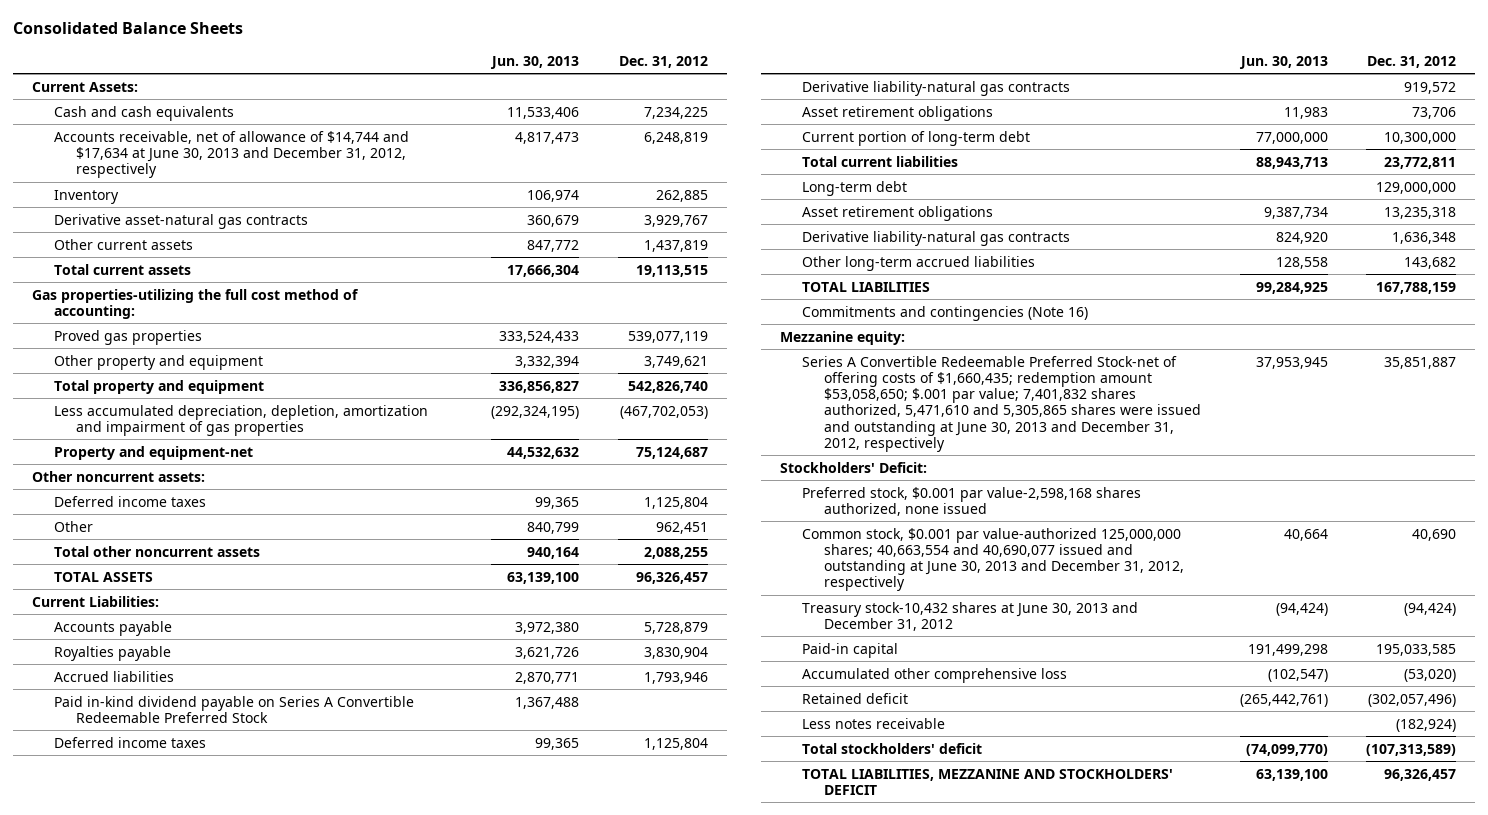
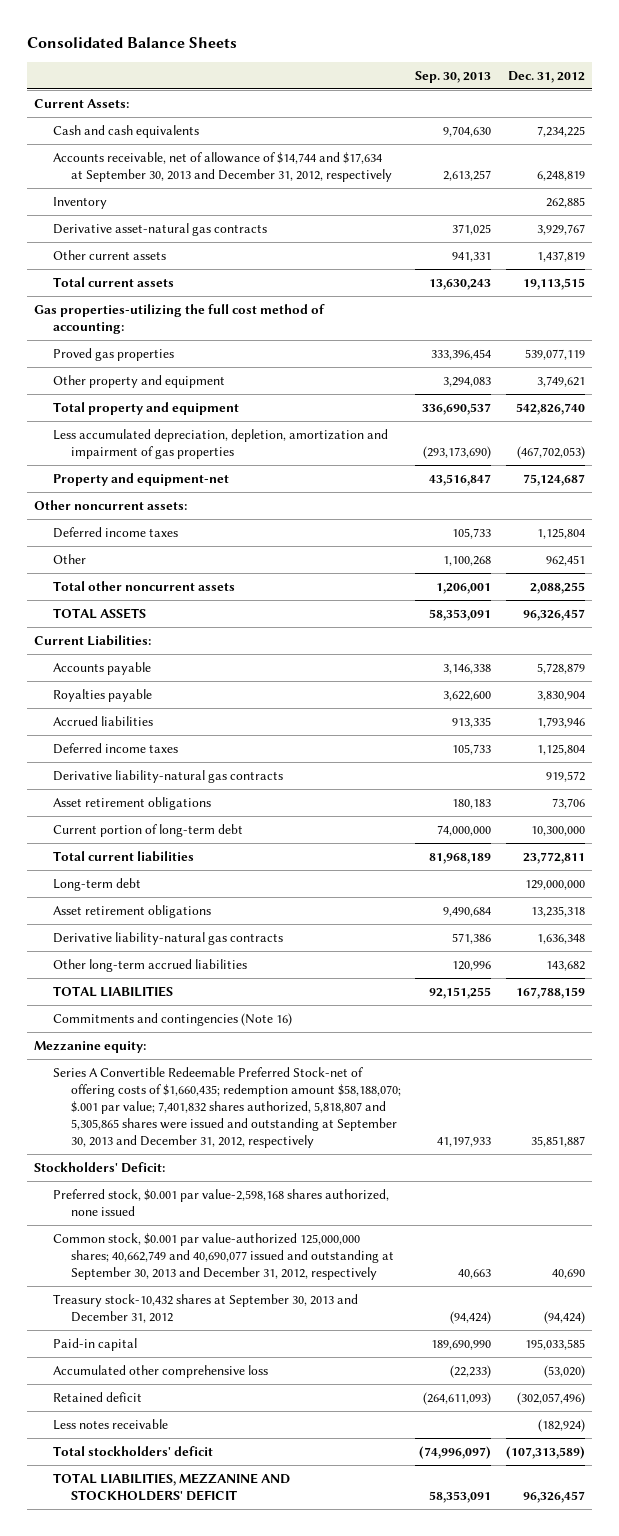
- | Jun. 30, 2013 | Dec. 31, 2012
+ | Sep. 30, 2013 | Dec. 31, 2012
- Accounts receivable, net of allowance of $14,744 and $17,634 at June 30, 2013 and December 31, 2012, respectively | 4,817,473 | 6,248,819
+ Accounts receivable, net of allowance of $14,744 and $17,634 at September 30, 2013 and December 31, 2012, respectively | 2,613,257 | 6,248,819
- Paid in-kind dividend payable on Series A Convertible Redeemable Preferred Stock | 1,367,488 |
- Series A Convertible Redeemable Preferred Stock-net of offering costs of $1,660,435; redemption amount $53,058,650; $.001 par value; 7,401,832 shares authorized, 5,471,610 and 5,305,865 shares were issued and outstanding at June 30, 2013 and December 31, 2012, respectively | 37,953,945 | 35,851,887
+ Series A Convertible Redeemable Preferred Stock-net of offering costs of $1,660,435; redemption amount $58,188,070; $.001 par value; 7,401,832 shares authorized, 5,818,807 and 5,305,865 shares were issued and outstanding at September 30, 2013 and December 31, 2012, respectively | 41,197,933 | 35,851,887
- Common stock, $0.001 par value-authorized 125,000,000 shares; 40,663,554 and 40,690,077 issued and outstanding at June 30, 2013 and December 31, 2012, respectively | 40,664 | 40,690
- Treasury stock-10,432 shares at June 30, 2013 and December 31, 2012 | (94,424) | (94,424)
+ Common stock, $0.001 par value-authorized 125,000,000 shares; 40,662,749 and 40,690,077 issued and outstanding at September 30, 2013 and December 31, 2012, respectively | 40,663 | 40,690
+ Treasury stock-10,432 shares at September 30, 2013 and December 31, 2012 | (94,424) | (94,424)

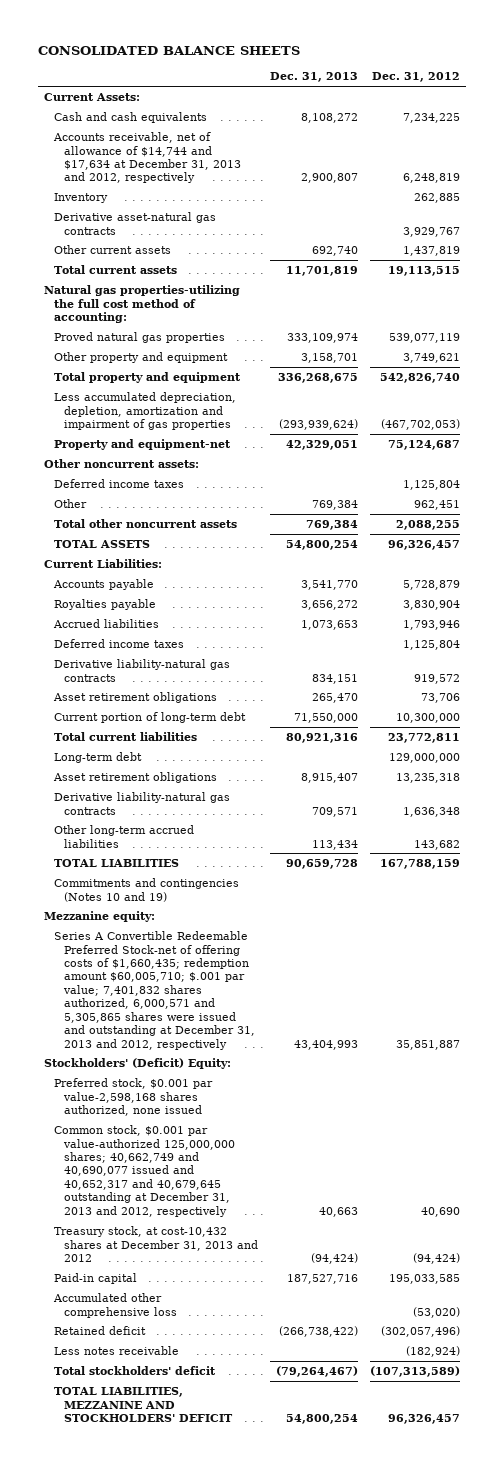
- Consolidated Balance Sheets
+ CONSOLIDATED BALANCE SHEETS
- | Sep. 30, 2013 | Dec. 31, 2012
+ | Dec. 31, 2013 | Dec. 31, 2012
- Accounts receivable, net of allowance of $14,744 and $17,634 at September 30, 2013 and December 31, 2012, respectively | 2,613,257 | 6,248,819
+ Accounts receivable, net of allowance of $14,744 and $17,634 at December 31, 2013 and 2012, respectively | 2,900,807 | 6,248,819
- Gas properties-utilizing the full cost method of accounting:
- Proved gas properties | 333,396,454 | 539,077,119
+ Natural gas properties-utilizing the full cost method of accounting:
+ Proved natural gas properties | 333,109,974 | 539,077,119
- Commitments and contingencies (Note 16)
+ Commitments and contingencies (Notes 10 and 19)
- Series A Convertible Redeemable Preferred Stock-net of offering costs of $1,660,435; redemption amount $58,188,070; $.001 par value; 7,401,832 shares authorized, 5,818,807 and 5,305,865 shares were issued and outstanding at September 30, 2013 and December 31, 2012, respectively | 41,197,933 | 35,851,887
- Stockholders' Deficit:
+ Series A Convertible Redeemable Preferred Stock-net of offering costs of $1,660,435; redemption amount $60,005,710; $.001 par value; 7,401,832 shares authorized, 6,000,571 and 5,305,865 shares were issued and outstanding at December 31, 2013 and 2012, respectively | 43,404,993 | 35,851,887
+ Stockholders' (Deficit) Equity:
- Common stock, $0.001 par value-authorized 125,000,000 shares; 40,662,749 and 40,690,077 issued and outstanding at September 30, 2013 and December 31, 2012, respectively | 40,663 | 40,690
- Treasury stock-10,432 shares at September 30, 2013 and December 31, 2012 | (94,424) | (94,424)
+ Common stock, $0.001 par value-authorized 125,000,000 shares; 40,662,749 and 40,690,077 issued and 40,652,317 and 40,679,645 outstanding at December 31, 2013 and 2012, respectively | 40,663 | 40,690
+ Treasury stock, at cost-10,432 shares at December 31, 2013 and 2012 | (94,424) | (94,424)

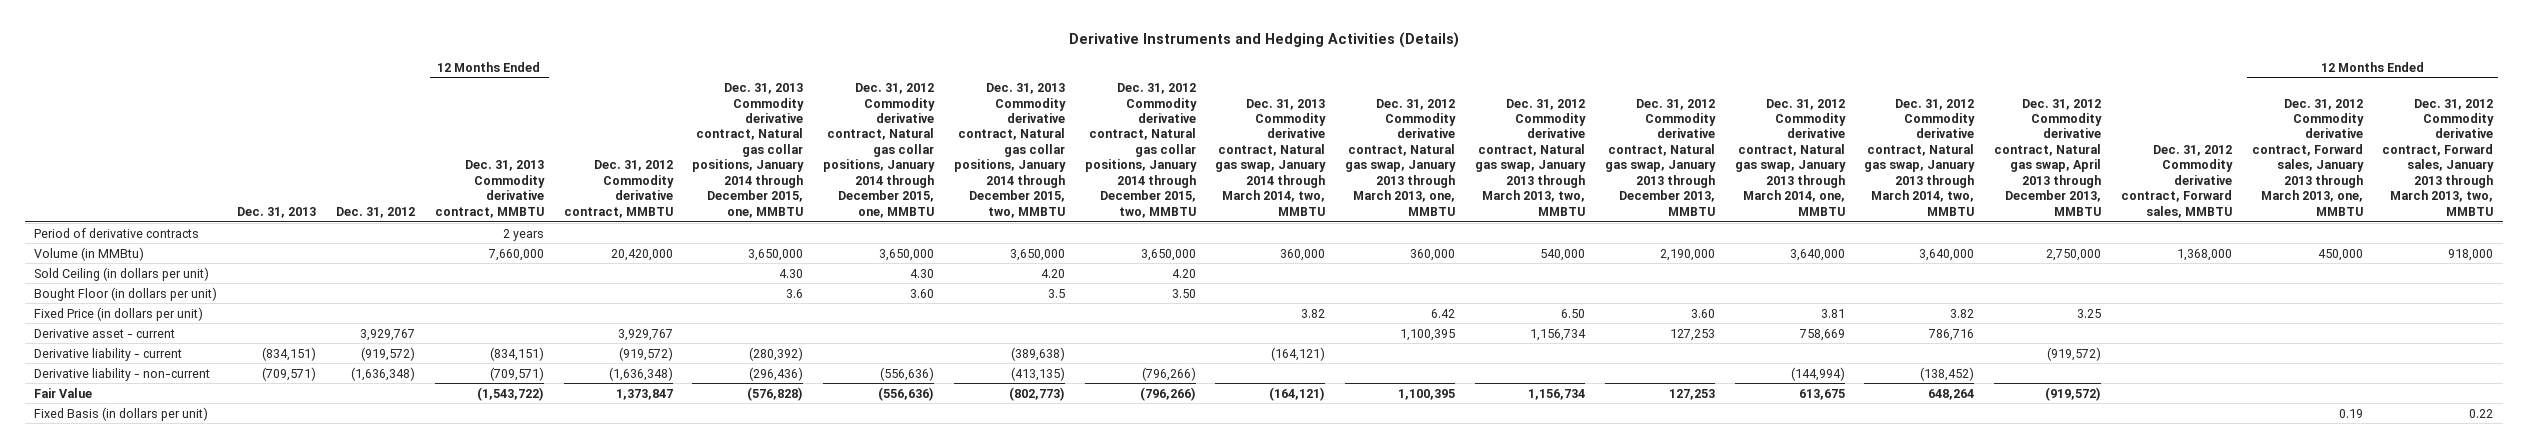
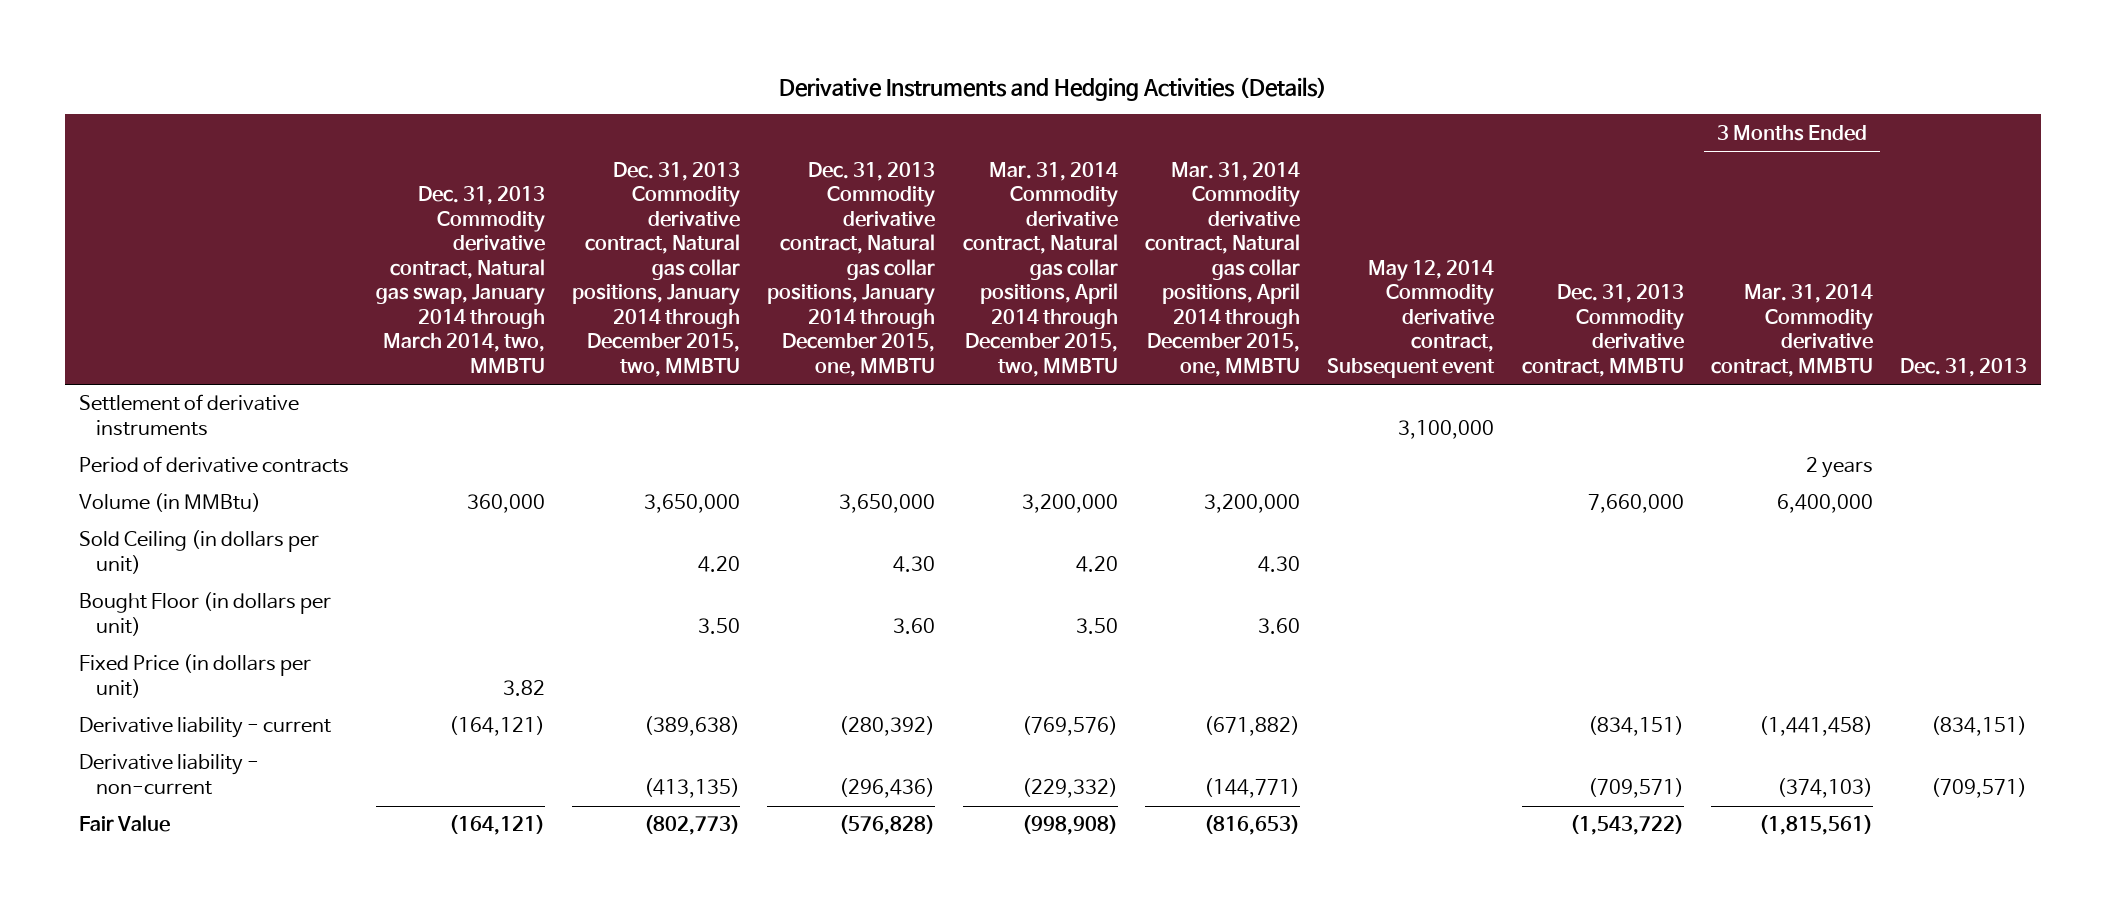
- | Dec. 31, 2013 | Dec. 31, 2012 | 12 Months Ended Dec. 31, 2013 Commodity derivative contract, MMBTU | Dec. 31, 2012 Commodity derivative contract, MMBTU | Dec. 31, 2013 Commodity derivative contract, Natural gas collar positions, January 2014 through December 2015, one, MMBTU | Dec. 31, 2012 Commodity derivative contract, Natural gas collar positions, January 2014 through December 2015, one, MMBTU | Dec. 31, 2013 Commodity derivative contract, Natural gas collar positions, January 2014 through December 2015, two, MMBTU | Dec. 31, 2012 Commodity derivative contract, Natural gas collar positions, January 2014 through December 2015, two, MMBTU | Dec. 31, 2013 Commodity derivative contract, Natural gas swap, January 2014 through March 2014, two, MMBTU | Dec. 31, 2012 Commodity derivative contract, Natural gas swap, January 2013 through March 2013, one, MMBTU | Dec. 31, 2012 Commodity derivative contract, Natural gas swap, January 2013 through March 2013, two, MMBTU | Dec. 31, 2012 Commodity derivative contract, Natural gas swap, January 2013 through December 2013, MMBTU | Dec. 31, 2012 Commodity derivative contract, Natural gas swap, January 2013 through March 2014, one, MMBTU | Dec. 31, 2012 Commodity derivative contract, Natural gas swap, January 2013 through March 2014, two, MMBTU | Dec. 31, 2012 Commodity derivative contract, Natural gas swap, April 2013 through December 2013, MMBTU | Dec. 31, 2012 Commodity derivative contract, Forward sales, MMBTU | 12 Months Ended Dec. 31, 2012 Commodity derivative contract, Forward sales, January 2013 through March 2013, one, MMBTU | 12 Months Ended Dec. 31, 2012 Commodity derivative contract, Forward sales, January 2013 through March 2013, two, MMBTU
+ | Dec. 31, 2013 Commodity derivative contract, Natural gas swap, January 2014 through March 2014, two, MMBTU | Dec. 31, 2013 Commodity derivative contract, Natural gas collar positions, January 2014 through December 2015, two, MMBTU | Dec. 31, 2013 Commodity derivative contract, Natural gas collar positions, January 2014 through December 2015, one, MMBTU | Mar. 31, 2014 Commodity derivative contract, Natural gas collar positions, April 2014 through December 2015, two, MMBTU | Mar. 31, 2014 Commodity derivative contract, Natural gas collar positions, April 2014 through December 2015, one, MMBTU | May 12, 2014 Commodity derivative contract, Subsequent event | Dec. 31, 2013 Commodity derivative contract, MMBTU | 3 Months Ended Mar. 31, 2014 Commodity derivative contract, MMBTU | Dec. 31, 2013
+ Settlement of derivative instruments | | | | | | 3,100,000 | | |
- Bought Floor (in dollars per unit) | | | | | 3.6 | 3.60 | 3.5 | 3.50 | | | | | | | | | |
+ Bought Floor (in dollars per unit) | | 3.50 | 3.60 | 3.50 | 3.60 | | | |
- Derivative asset - current | | 3,929,767 | | 3,929,767 | | | | | | 1,100,395 | 1,156,734 | 127,253 | 758,669 | 786,716 | | | |
- Fixed Basis (in dollars per unit) | | | | | | | | | | | | | | | | | 0.19 | 0.22

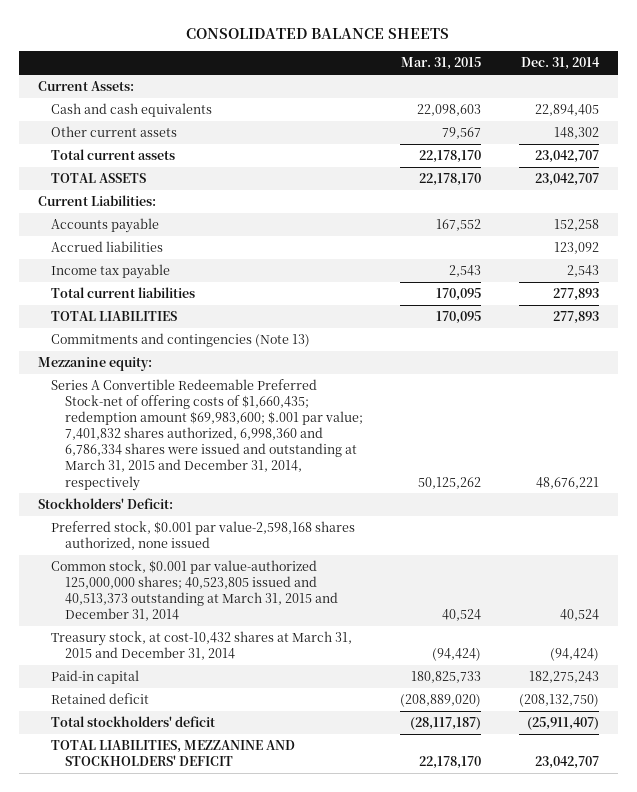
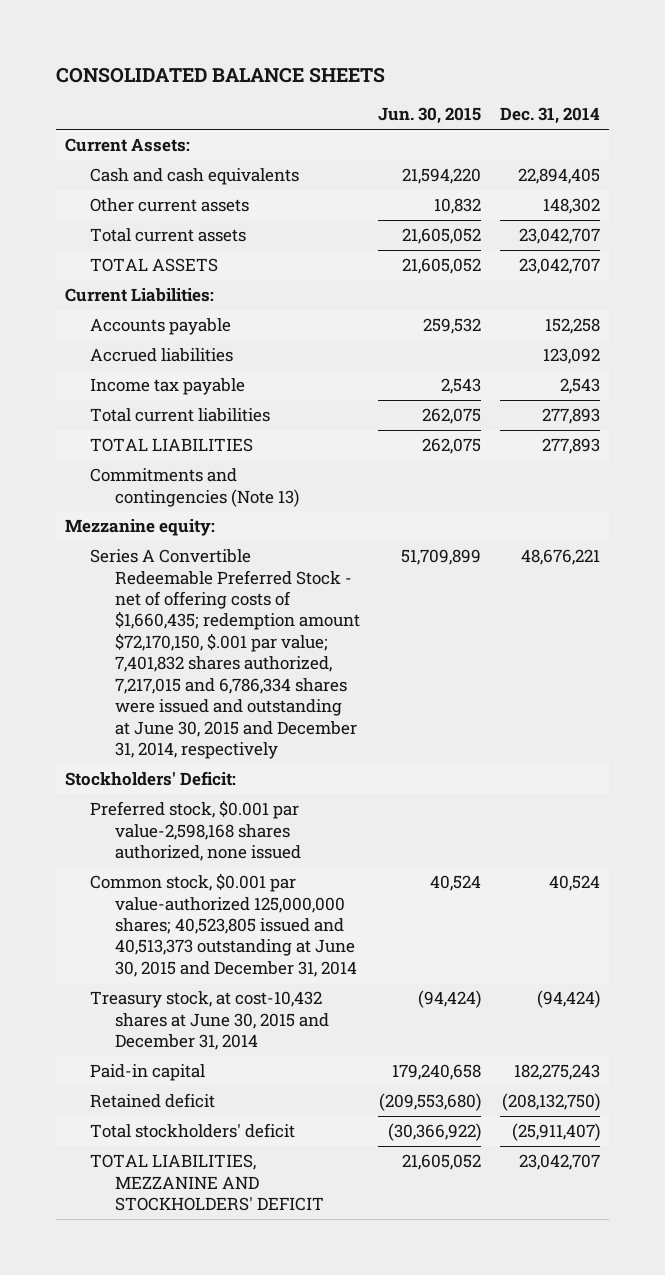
- | Mar. 31, 2015 | Dec. 31, 2014
+ | Jun. 30, 2015 | Dec. 31, 2014
- Series A Convertible Redeemable Preferred Stock-net of offering costs of $1,660,435; redemption amount $69,983,600; $.001 par value; 7,401,832 shares authorized, 6,998,360 and 6,786,334 shares were issued and outstanding at March 31, 2015 and December 31, 2014, respectively | 50,125,262 | 48,676,221
+ Series A Convertible Redeemable Preferred Stock - net of offering costs of $1,660,435; redemption amount $72,170,150, $.001 par value; 7,401,832 shares authorized, 7,217,015 and 6,786,334 shares were issued and outstanding at June 30, 2015 and December 31, 2014, respectively | 51,709,899 | 48,676,221
- Common stock, $0.001 par value-authorized 125,000,000 shares; 40,523,805 issued and 40,513,373 outstanding at March 31, 2015 and December 31, 2014 | 40,524 | 40,524
- Treasury stock, at cost-10,432 shares at March 31, 2015 and December 31, 2014 | (94,424) | (94,424)
+ Common stock, $0.001 par value-authorized 125,000,000 shares; 40,523,805 issued and 40,513,373 outstanding at June 30, 2015 and December 31, 2014 | 40,524 | 40,524
+ Treasury stock, at cost-10,432 shares at June 30, 2015 and December 31, 2014 | (94,424) | (94,424)

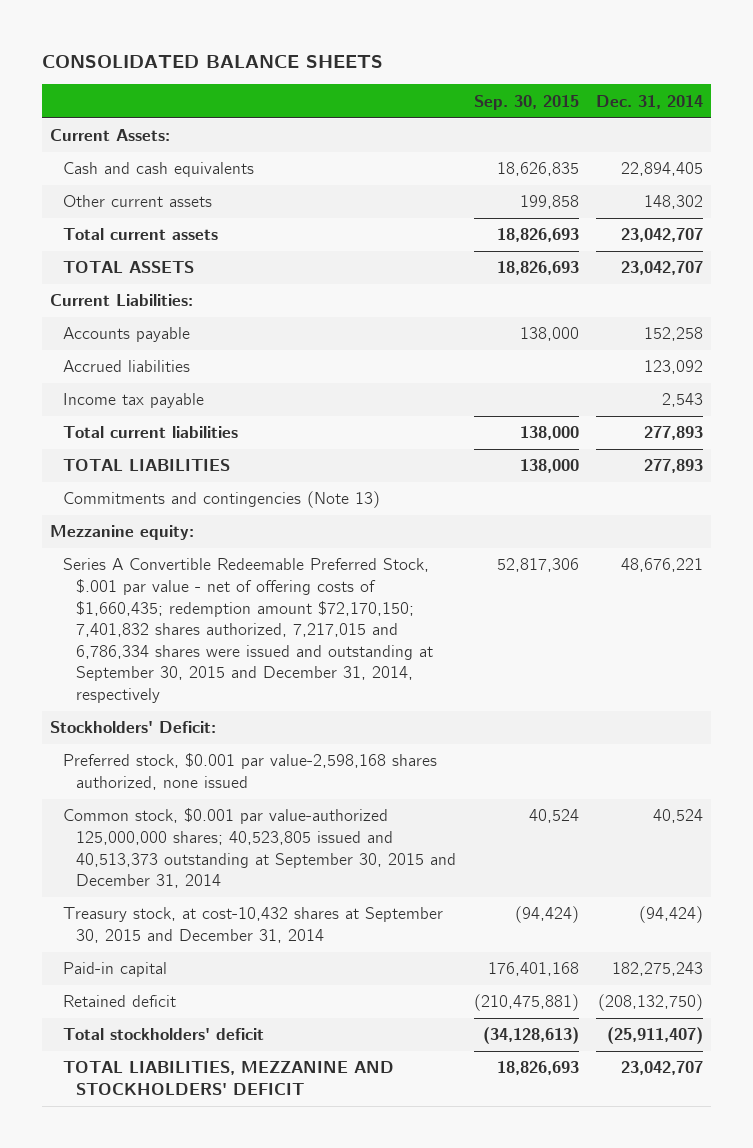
- | Jun. 30, 2015 | Dec. 31, 2014
+ | Sep. 30, 2015 | Dec. 31, 2014
- Series A Convertible Redeemable Preferred Stock - net of offering costs of $1,660,435; redemption amount $72,170,150, $.001 par value; 7,401,832 shares authorized, 7,217,015 and 6,786,334 shares were issued and outstanding at June 30, 2015 and December 31, 2014, respectively | 51,709,899 | 48,676,221
+ Series A Convertible Redeemable Preferred Stock, $.001 par value - net of offering costs of $1,660,435; redemption amount $72,170,150; 7,401,832 shares authorized, 7,217,015 and 6,786,334 shares were issued and outstanding at September 30, 2015 and December 31, 2014, respectively | 52,817,306 | 48,676,221
- Common stock, $0.001 par value-authorized 125,000,000 shares; 40,523,805 issued and 40,513,373 outstanding at June 30, 2015 and December 31, 2014 | 40,524 | 40,524
- Treasury stock, at cost-10,432 shares at June 30, 2015 and December 31, 2014 | (94,424) | (94,424)
+ Common stock, $0.001 par value-authorized 125,000,000 shares; 40,523,805 issued and 40,513,373 outstanding at September 30, 2015 and December 31, 2014 | 40,524 | 40,524
+ Treasury stock, at cost-10,432 shares at September 30, 2015 and December 31, 2014 | (94,424) | (94,424)

